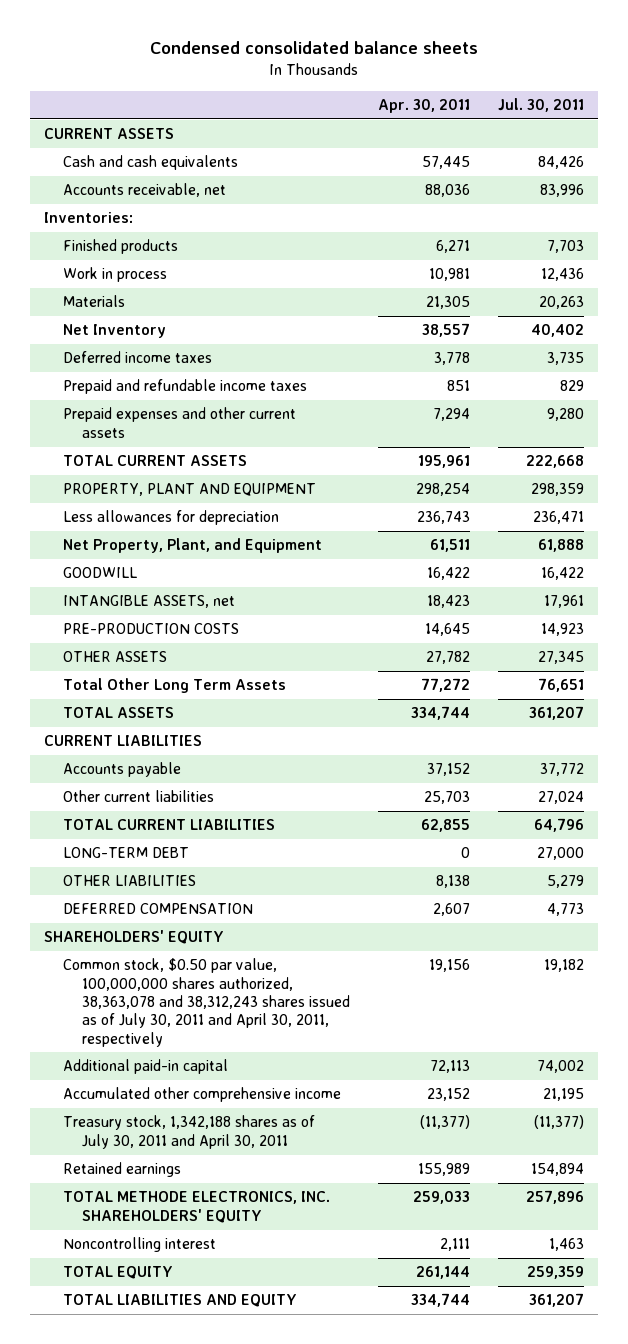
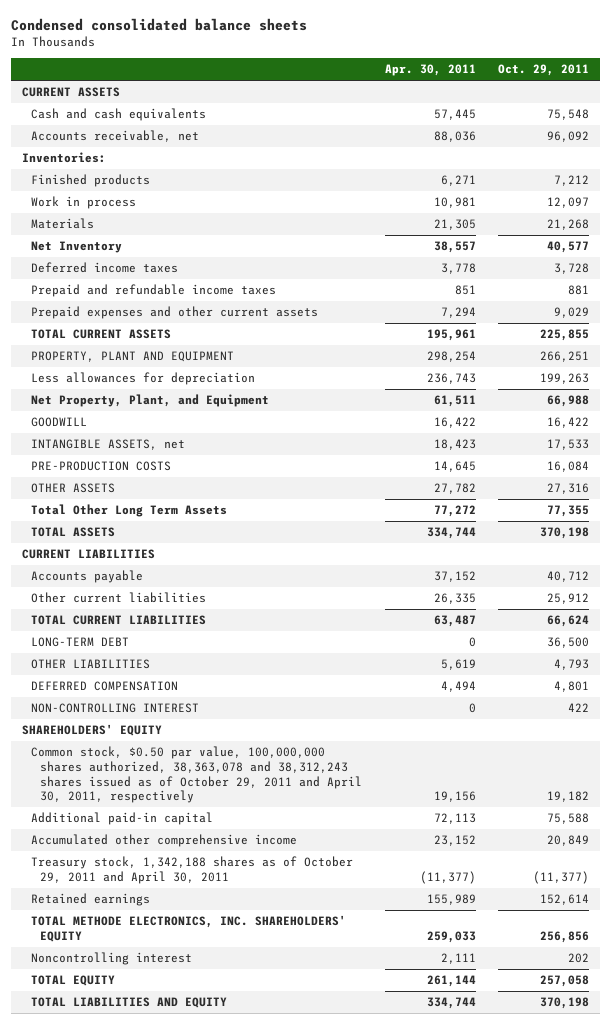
- | Apr. 30, 2011 | Jul. 30, 2011
+ | Apr. 30, 2011 | Oct. 29, 2011
- Other current liabilities | 25,703 | 27,024
- TOTAL CURRENT LIABILITIES | 62,855 | 64,796
+ Other current liabilities | 26,335 | 25,912
+ TOTAL CURRENT LIABILITIES | 63,487 | 66,624
- OTHER LIABILITIES | 8,138 | 5,279
- DEFERRED COMPENSATION | 2,607 | 4,773
+ OTHER LIABILITIES | 5,619 | 4,793
+ DEFERRED COMPENSATION | 4,494 | 4,801
+ NON-CONTROLLING INTEREST | 0 | 422
- Common stock, $0.50 par value, 100,000,000 shares authorized, 38,363,078 and 38,312,243 shares issued as of July 30, 2011 and April 30, 2011, respectively | 19,156 | 19,182
+ Common stock, $0.50 par value, 100,000,000 shares authorized, 38,363,078 and 38,312,243 shares issued as of October 29, 2011 and April 30, 2011, respectively | 19,156 | 19,182
- Treasury stock, 1,342,188 shares as of July 30, 2011 and April 30, 2011 | (11,377) | (11,377)
+ Treasury stock, 1,342,188 shares as of October 29, 2011 and April 30, 2011 | (11,377) | (11,377)

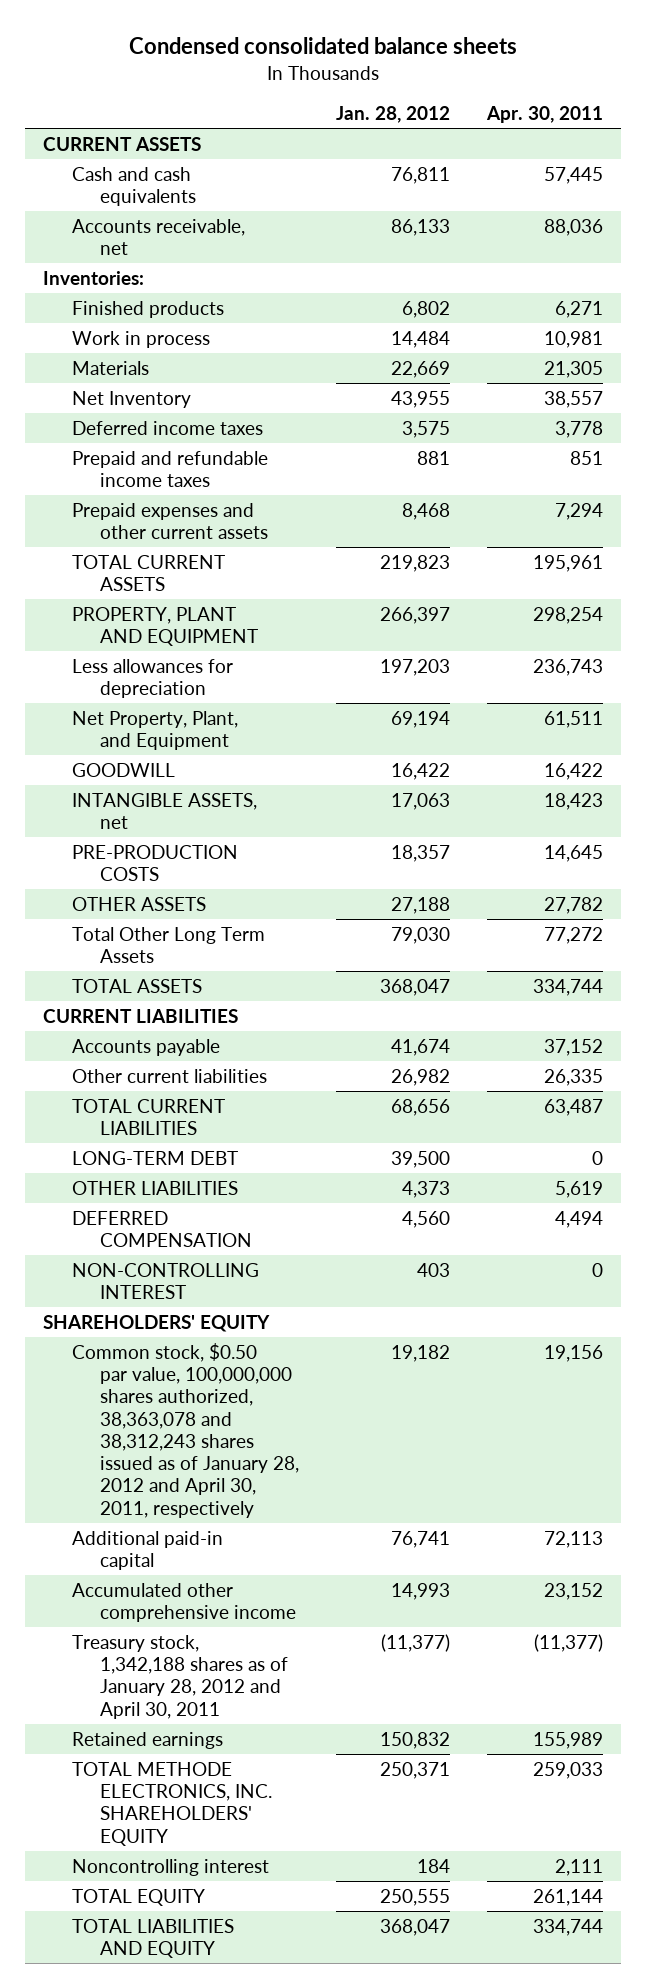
- | Apr. 30, 2011 | Oct. 29, 2011
+ | Jan. 28, 2012 | Apr. 30, 2011
- Common stock, $0.50 par value, 100,000,000 shares authorized, 38,363,078 and 38,312,243 shares issued as of October 29, 2011 and April 30, 2011, respectively | 19,156 | 19,182
+ Common stock, $0.50 par value, 100,000,000 shares authorized, 38,363,078 and 38,312,243 shares issued as of January 28, 2012 and April 30, 2011, respectively | 19,182 | 19,156
- Treasury stock, 1,342,188 shares as of October 29, 2011 and April 30, 2011 | (11,377) | (11,377)
+ Treasury stock, 1,342,188 shares as of January 28, 2012 and April 30, 2011 | (11,377) | (11,377)

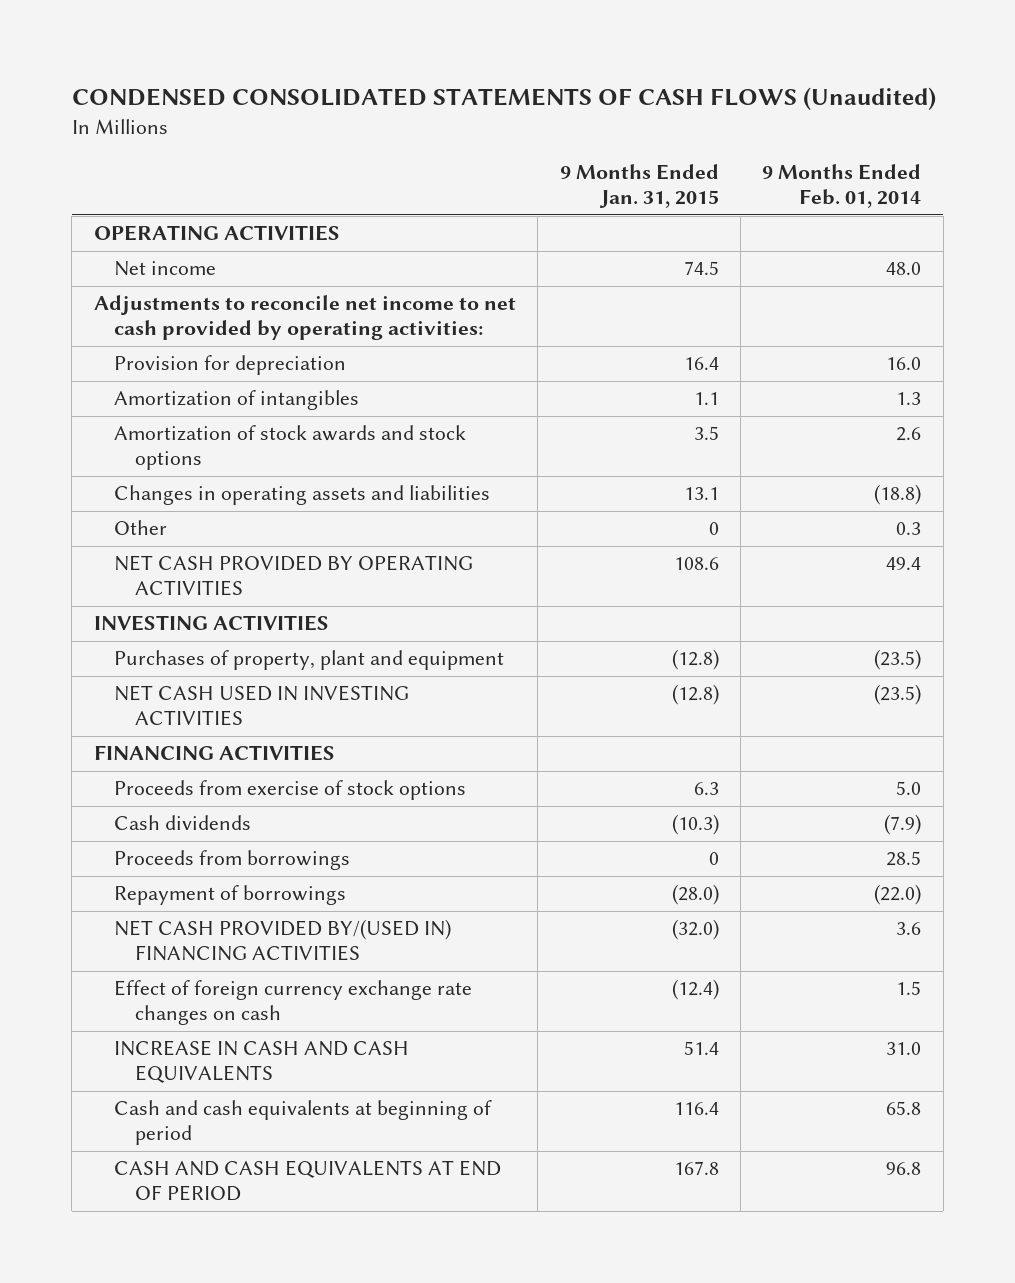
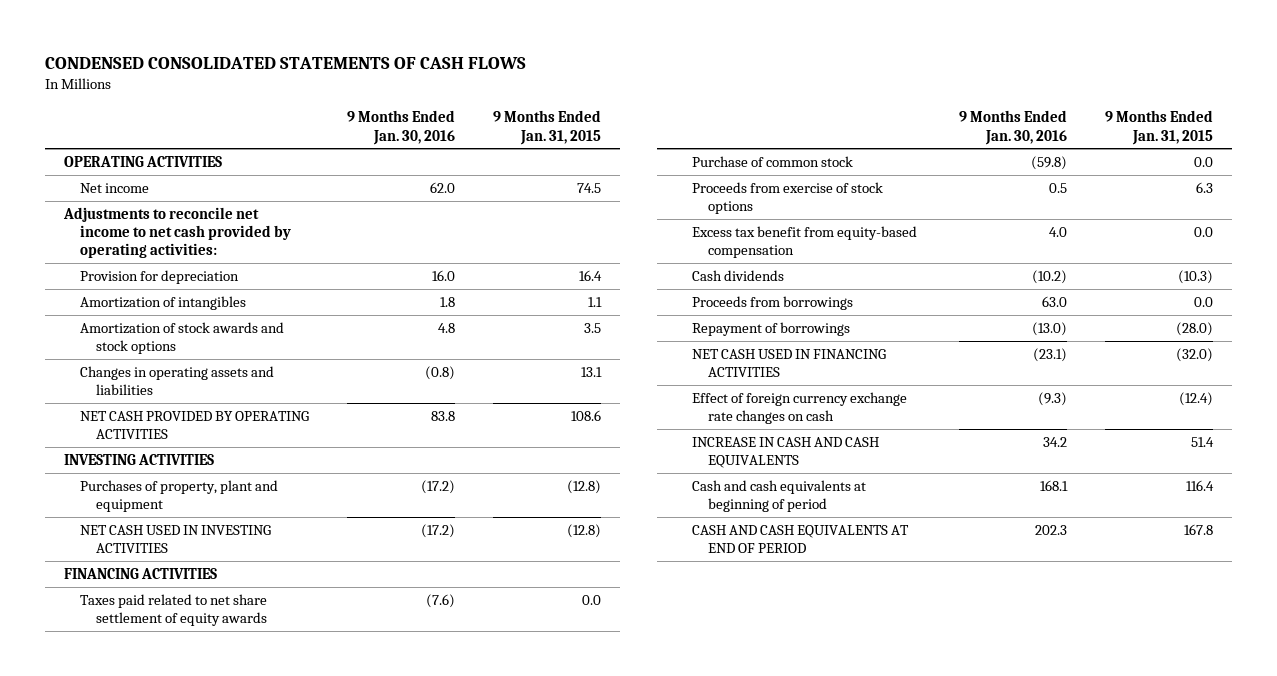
- CONDENSED CONSOLIDATED STATEMENTS OF CASH FLOWS (Unaudited)
+ CONDENSED CONSOLIDATED STATEMENTS OF CASH FLOWS
- | 9 Months Ended Jan. 31, 2015 | 9 Months Ended Feb. 01, 2014
+ | 9 Months Ended Jan. 30, 2016 | 9 Months Ended Jan. 31, 2015
- Other | 0 | 0.3
+ Taxes paid related to net share settlement of equity awards | (7.6) | 0.0
+ Purchase of common stock | (59.8) | 0.0
+ Excess tax benefit from equity-based compensation | 4.0 | 0.0
- Proceeds from borrowings | 0 | 28.5
+ Proceeds from borrowings | 63.0 | 0.0
- NET CASH PROVIDED BY/(USED IN) FINANCING ACTIVITIES | (32.0) | 3.6
+ NET CASH USED IN FINANCING ACTIVITIES | (23.1) | (32.0)

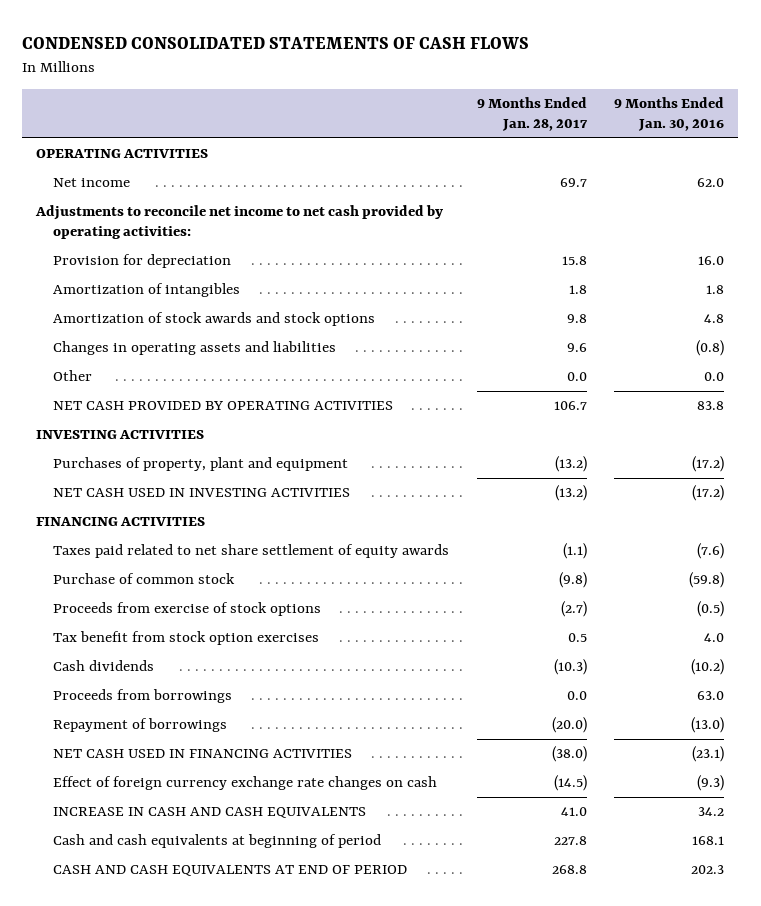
- | 9 Months Ended Jan. 30, 2016 | 9 Months Ended Jan. 31, 2015
+ | 9 Months Ended Jan. 28, 2017 | 9 Months Ended Jan. 30, 2016
+ Other | 0.0 | 0.0
- Proceeds from exercise of stock options | 0.5 | 6.3
- Excess tax benefit from equity-based compensation | 4.0 | 0.0
+ Proceeds from exercise of stock options | (2.7) | (0.5)
+ Tax benefit from stock option exercises | 0.5 | 4.0

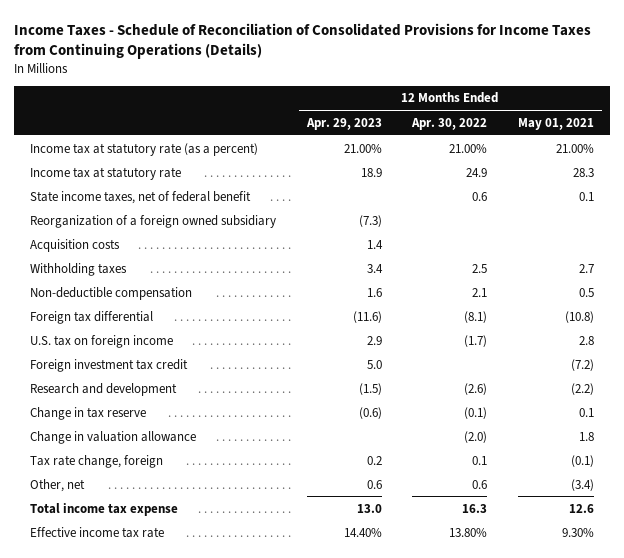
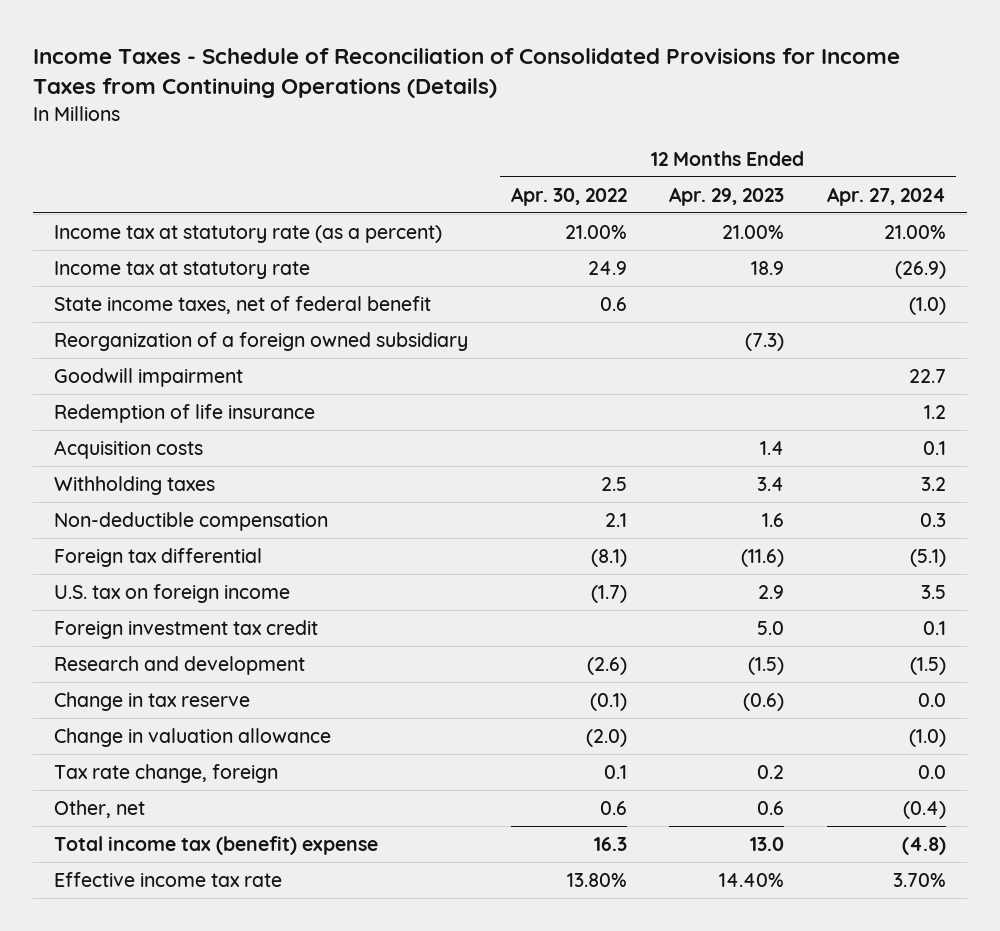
- | 12 Months Ended Apr. 29, 2023 | 12 Months Ended Apr. 30, 2022 | 12 Months Ended May 01, 2021
+ | 12 Months Ended Apr. 30, 2022 | 12 Months Ended Apr. 29, 2023 | 12 Months Ended Apr. 27, 2024
+ Goodwill impairment | | | 22.7
+ Redemption of life insurance | | | 1.2
- Total income tax expense | 13.0 | 16.3 | 12.6
+ Total income tax (benefit) expense | 16.3 | 13.0 | (4.8)

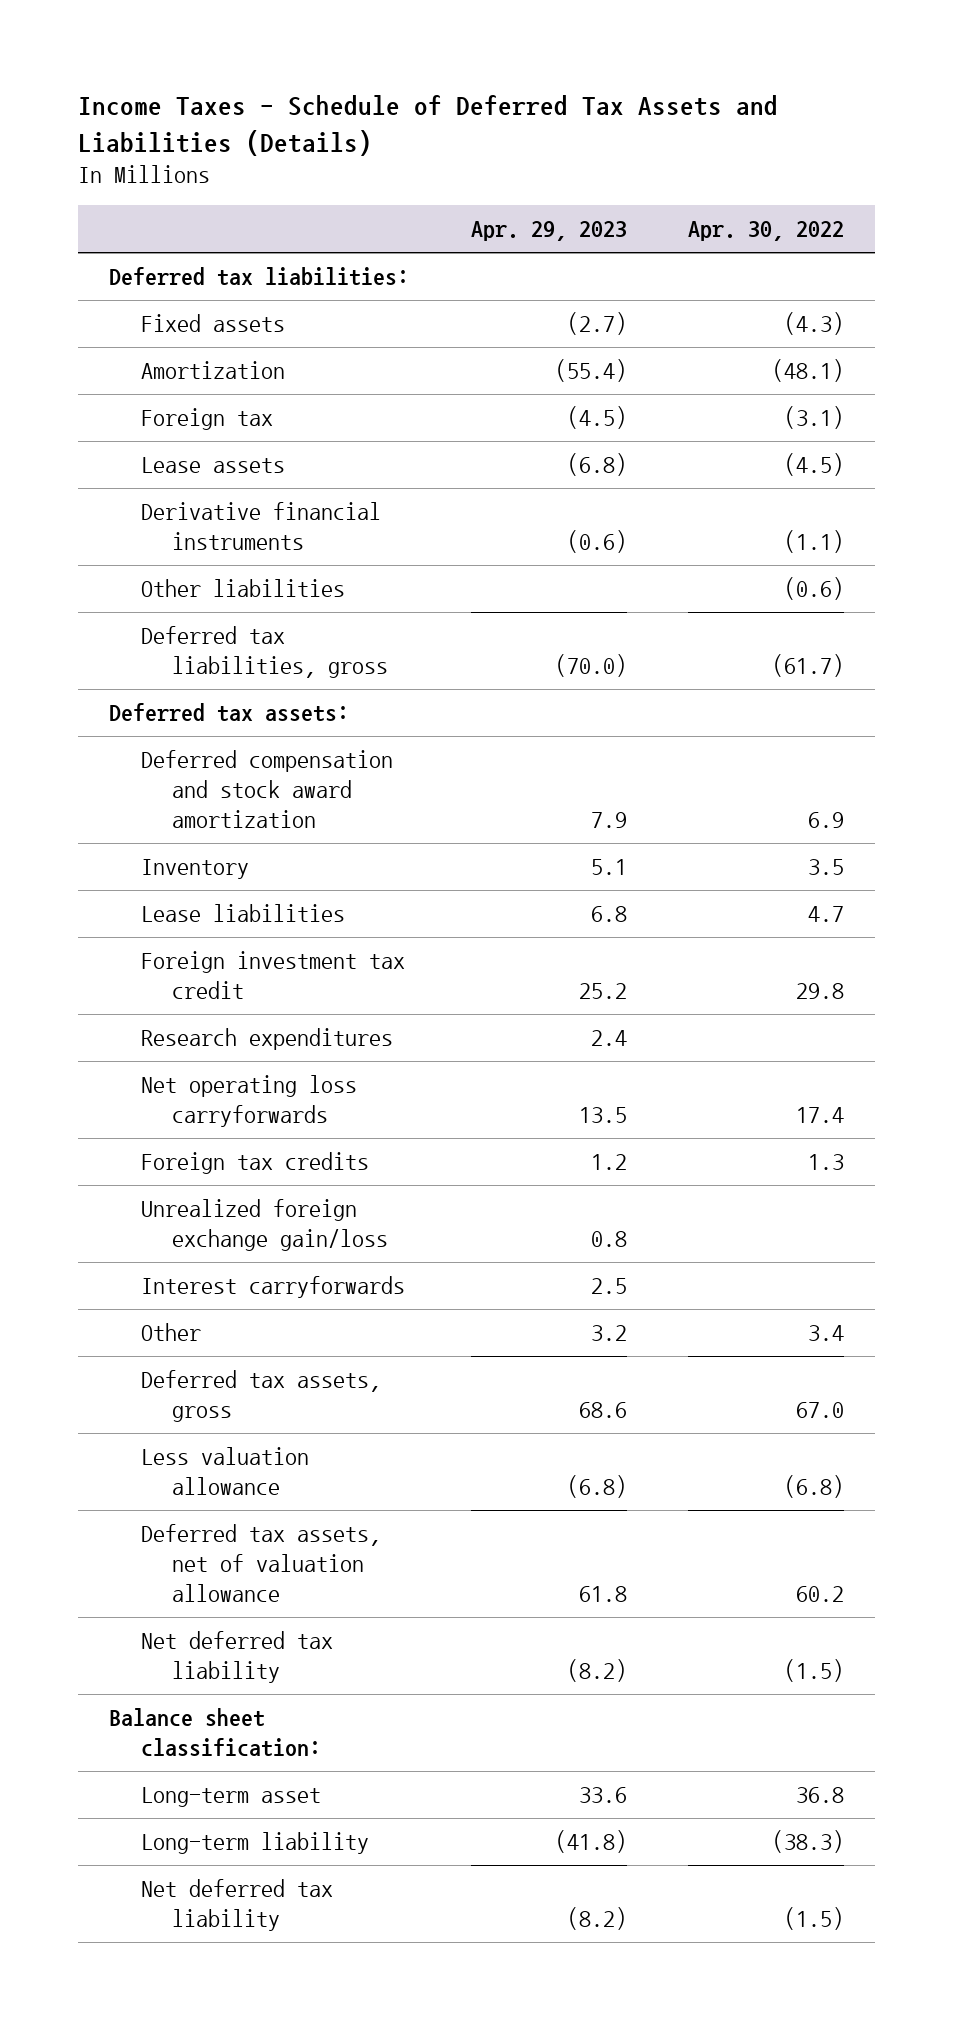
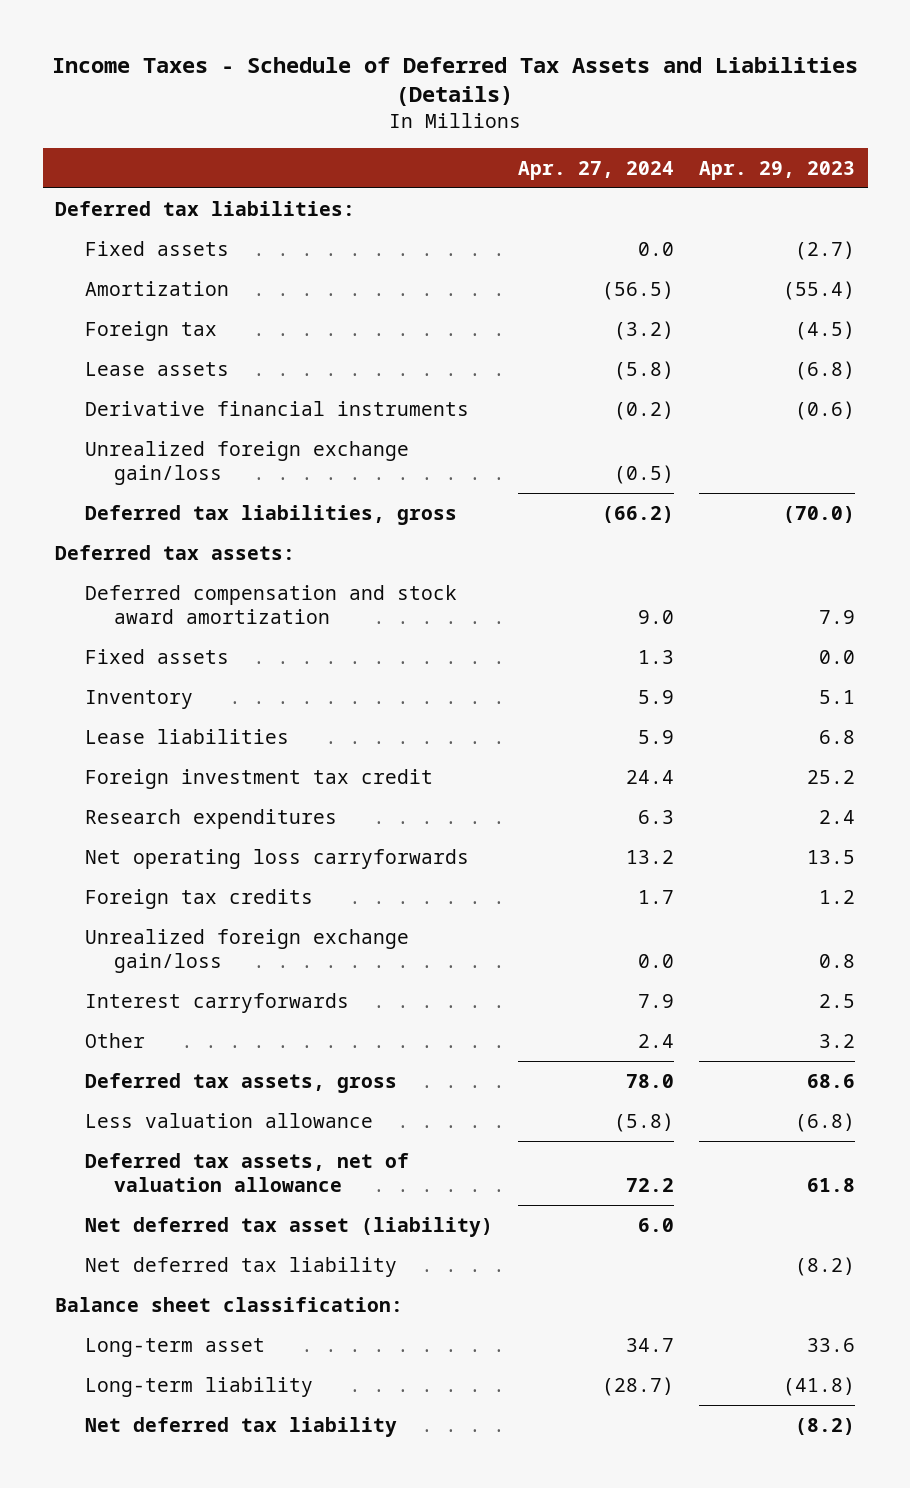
- | Apr. 29, 2023 | Apr. 30, 2022
+ | Apr. 27, 2024 | Apr. 29, 2023
- Other liabilities | | (0.6)
+ Unrealized foreign exchange gain/loss | (0.5) |
+ Fixed assets | 1.3 | 0.0
+ Net deferred tax asset (liability) | 6.0 |

